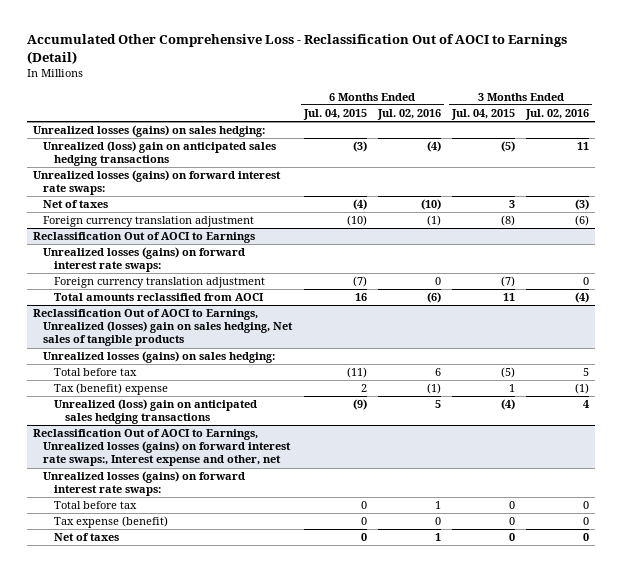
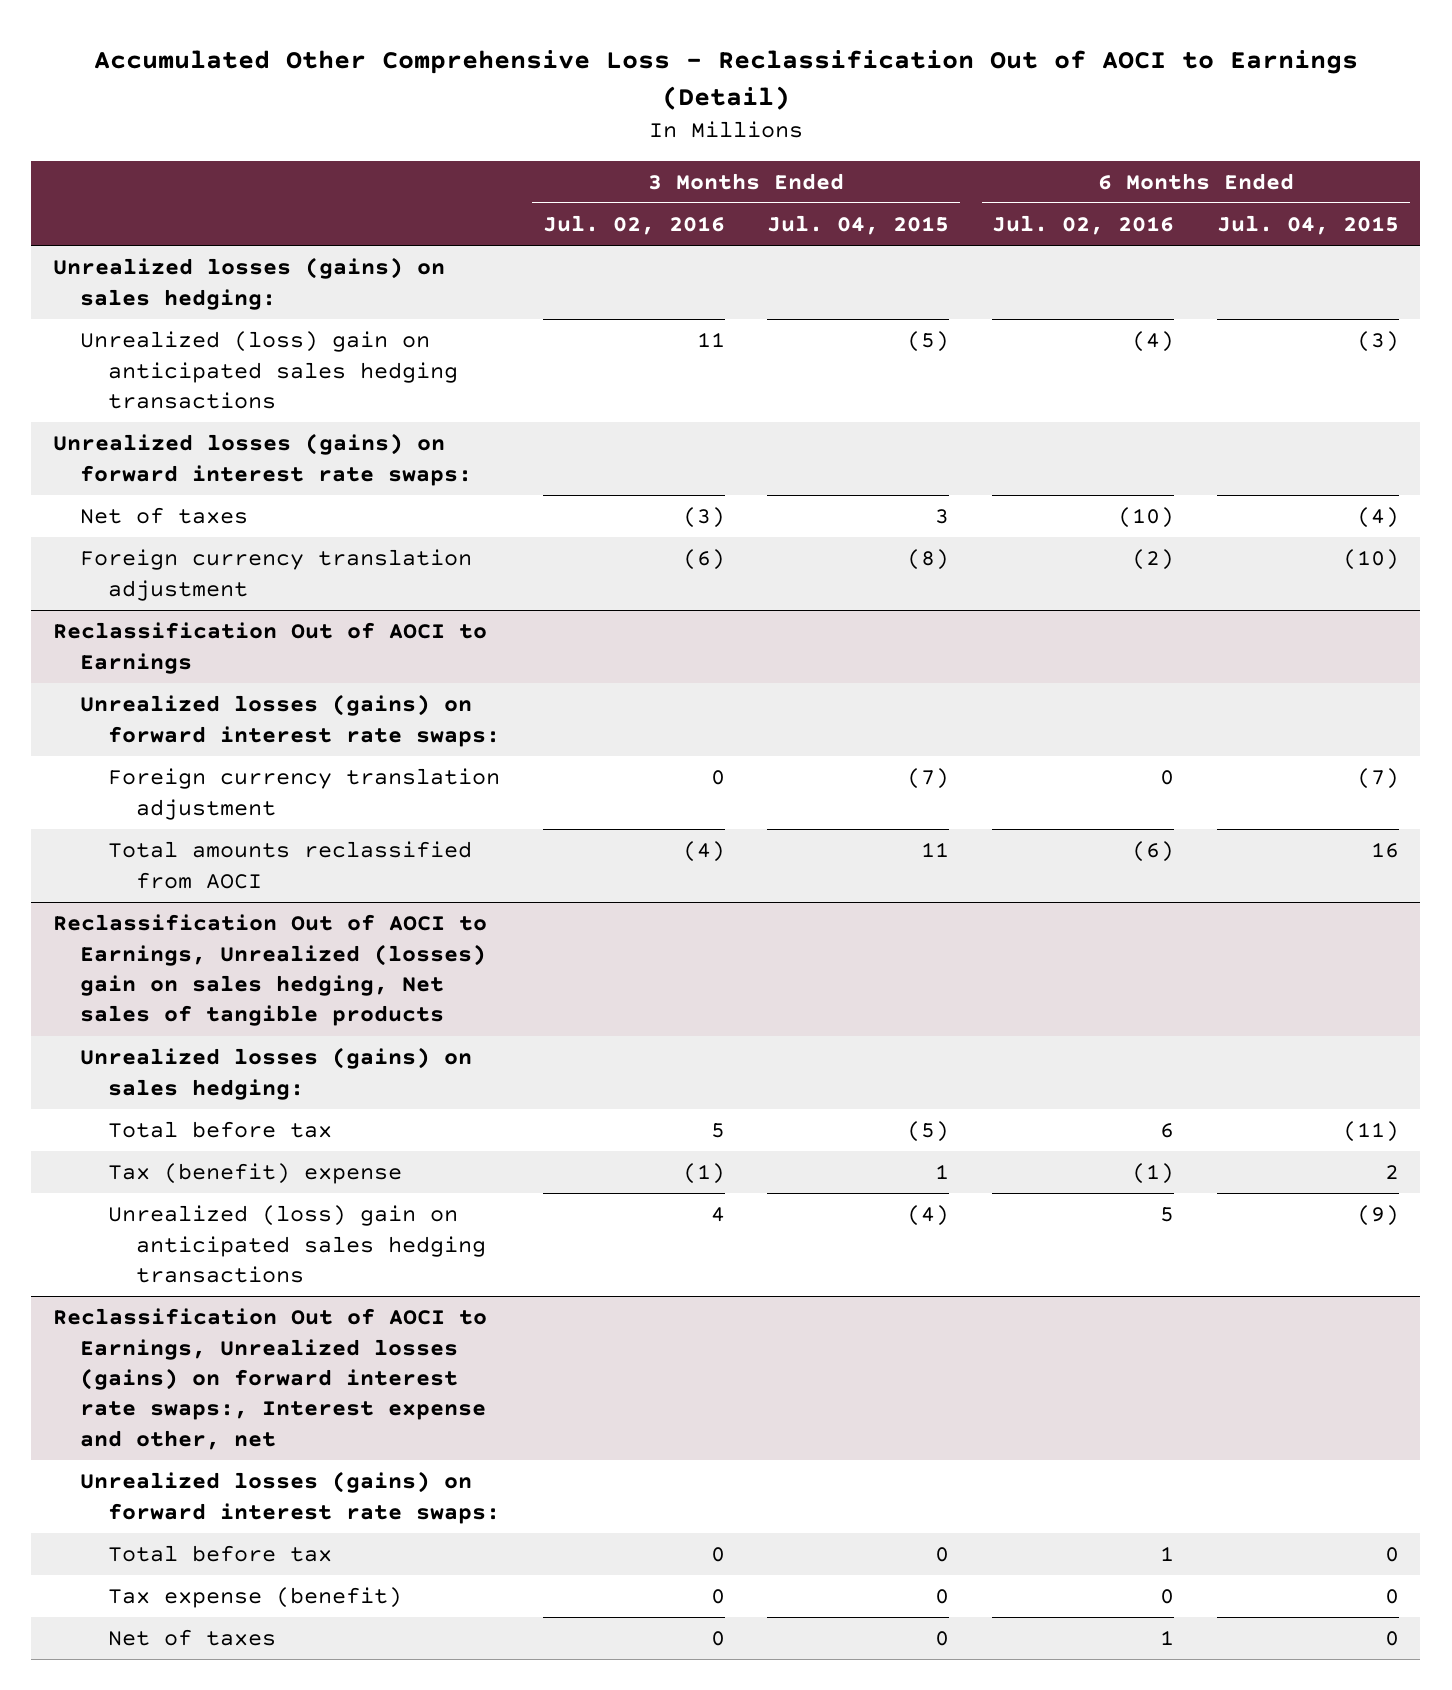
- | 6 Months Ended Jul. 04, 2015 | 6 Months Ended Jul. 02, 2016 | 3 Months Ended Jul. 04, 2015 | 3 Months Ended Jul. 02, 2016
+ | 3 Months Ended Jul. 02, 2016 | 3 Months Ended Jul. 04, 2015 | 6 Months Ended Jul. 02, 2016 | 6 Months Ended Jul. 04, 2015
- Foreign currency translation adjustment | (10) | (1) | (8) | (6)
+ Foreign currency translation adjustment | (6) | (8) | (2) | (10)

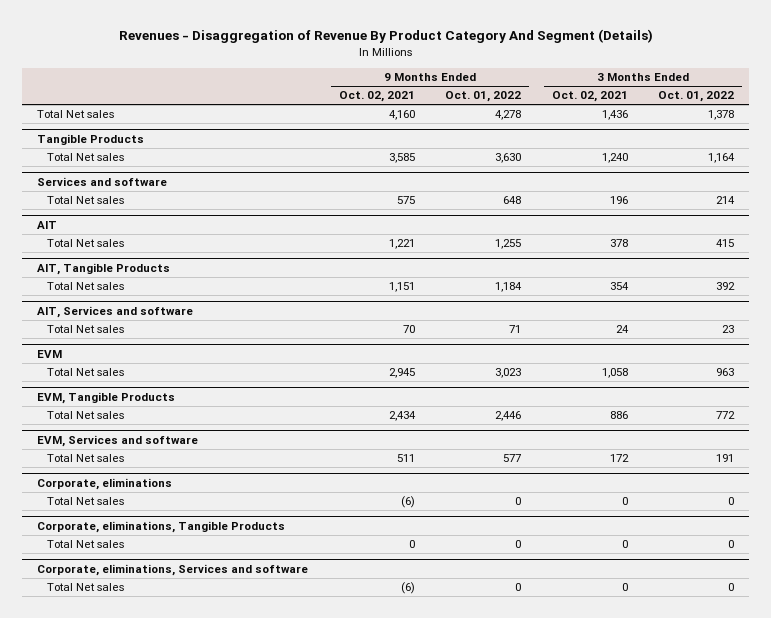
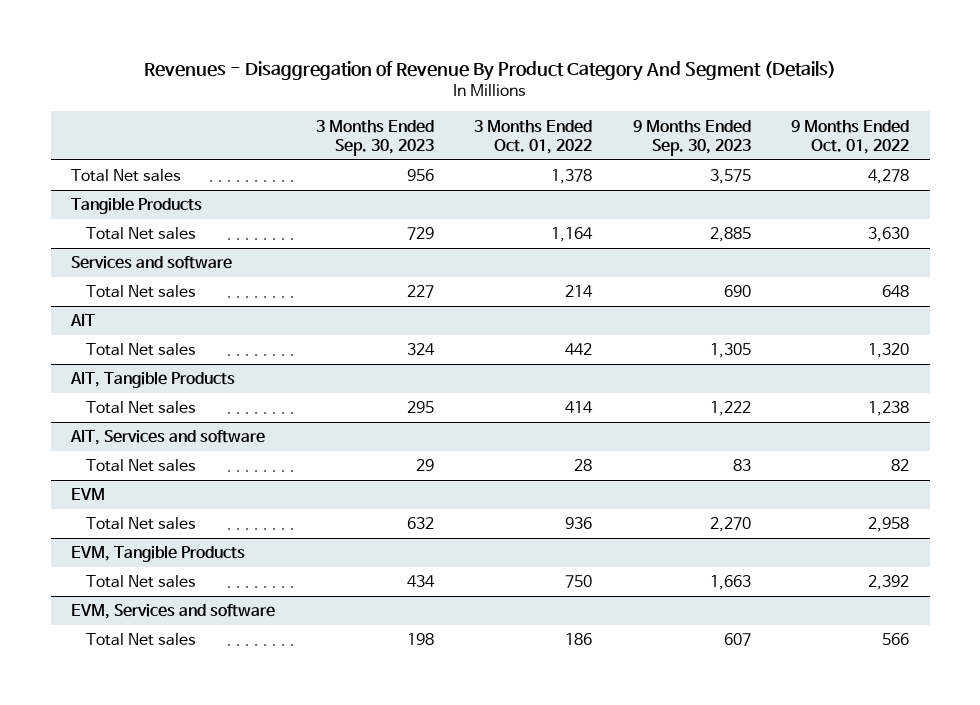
- | 9 Months Ended Oct. 02, 2021 | 9 Months Ended Oct. 01, 2022 | 3 Months Ended Oct. 02, 2021 | 3 Months Ended Oct. 01, 2022
+ | 3 Months Ended Sep. 30, 2023 | 3 Months Ended Oct. 01, 2022 | 9 Months Ended Sep. 30, 2023 | 9 Months Ended Oct. 01, 2022
@ AIT
- Total Net sales | 1,221 | 1,255 | 378 | 415
+ Total Net sales | 324 | 442 | 1,305 | 1,320
@ AIT, Tangible Products
- Total Net sales | 1,151 | 1,184 | 354 | 392
+ Total Net sales | 295 | 414 | 1,222 | 1,238
@ AIT, Services and software
- Total Net sales | 70 | 71 | 24 | 23
+ Total Net sales | 29 | 28 | 83 | 82
@ EVM
- Total Net sales | 2,945 | 3,023 | 1,058 | 963
+ Total Net sales | 632 | 936 | 2,270 | 2,958
@ EVM, Tangible Products
- Total Net sales | 2,434 | 2,446 | 886 | 772
+ Total Net sales | 434 | 750 | 1,663 | 2,392
@ EVM, Services and software
- Total Net sales | 511 | 577 | 172 | 191
- Corporate, eliminations
- Total Net sales | (6) | 0 | 0 | 0
- Corporate, eliminations, Tangible Products
- Total Net sales | 0 | 0 | 0 | 0
- Corporate, eliminations, Services and software
- Total Net sales | (6) | 0 | 0 | 0
@ EVM, Services and software
+ Total Net sales | 198 | 186 | 607 | 566

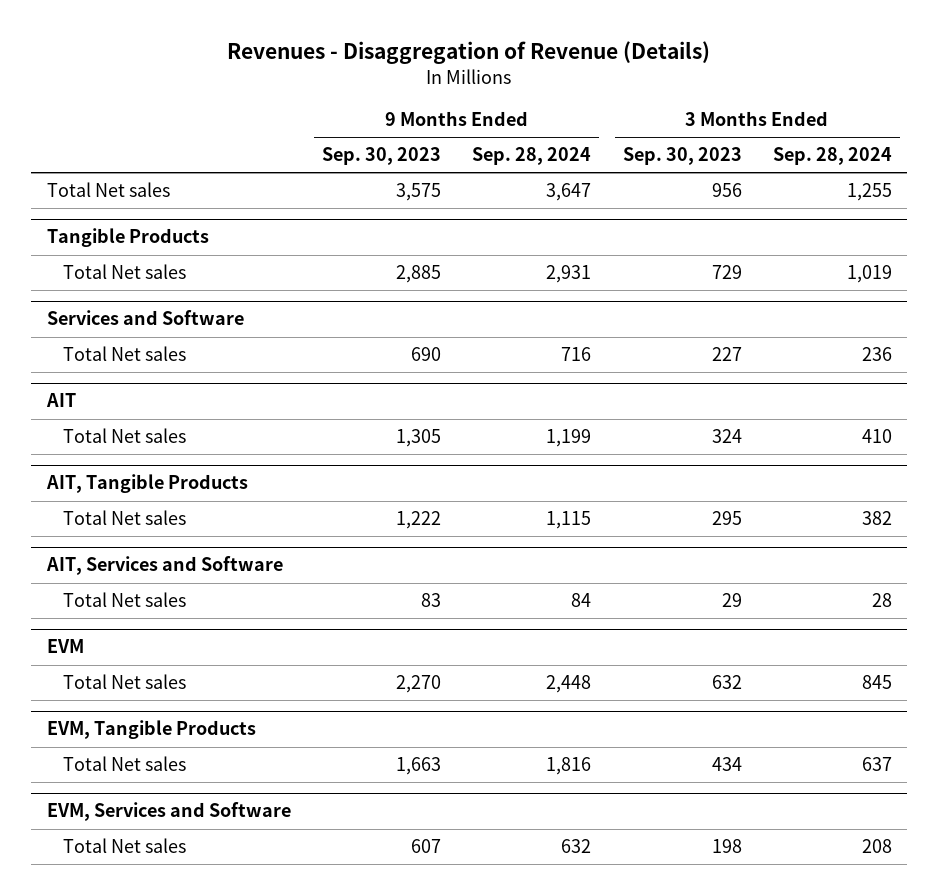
- Revenues - Disaggregation of Revenue By Product Category And Segment (Details)
+ Revenues - Disaggregation of Revenue (Details)
- | 3 Months Ended Sep. 30, 2023 | 3 Months Ended Oct. 01, 2022 | 9 Months Ended Sep. 30, 2023 | 9 Months Ended Oct. 01, 2022
+ | 9 Months Ended Sep. 30, 2023 | 9 Months Ended Sep. 28, 2024 | 3 Months Ended Sep. 30, 2023 | 3 Months Ended Sep. 28, 2024
- Services and software
+ Services and Software
- AIT, Services and software
+ AIT, Services and Software
- EVM, Services and software
+ EVM, Services and Software

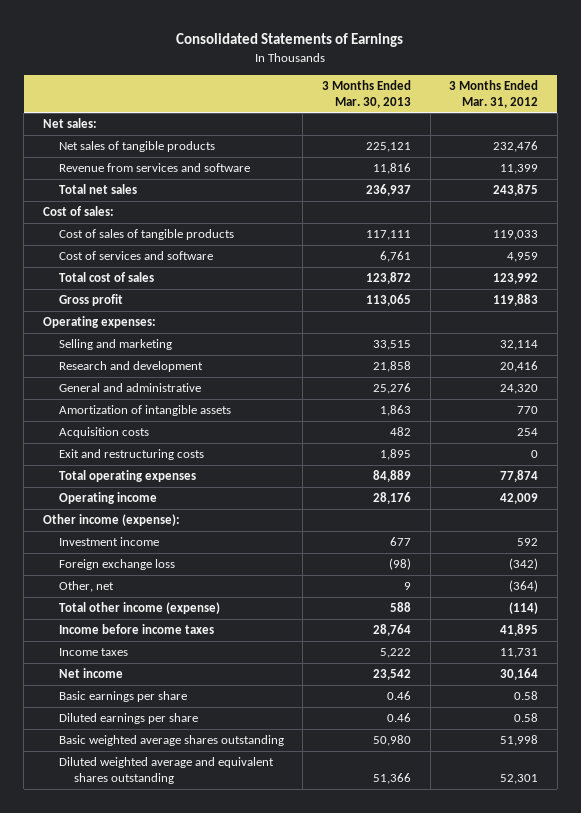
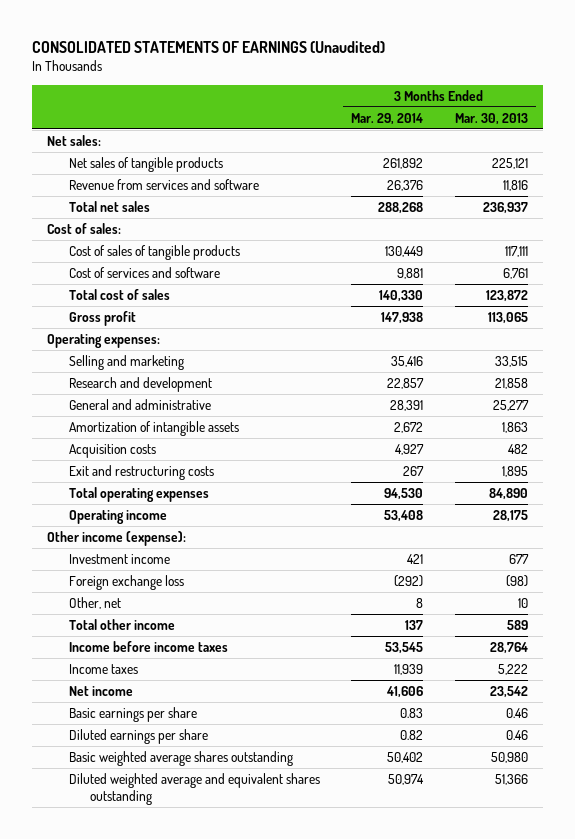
- Consolidated Statements of Earnings
+ CONSOLIDATED STATEMENTS OF EARNINGS (Unaudited)
- | 3 Months Ended Mar. 30, 2013 | 3 Months Ended Mar. 31, 2012
+ | 3 Months Ended Mar. 29, 2014 | 3 Months Ended Mar. 30, 2013
- General and administrative | 25,276 | 24,320
+ General and administrative | 28,391 | 25,277
- Total operating expenses | 84,889 | 77,874
- Operating income | 28,176 | 42,009
+ Total operating expenses | 94,530 | 84,890
+ Operating income | 53,408 | 28,175
- Other, net | 9 | (364)
- Total other income (expense) | 588 | (114)
+ Other, net | 8 | 10
+ Total other income | 137 | 589

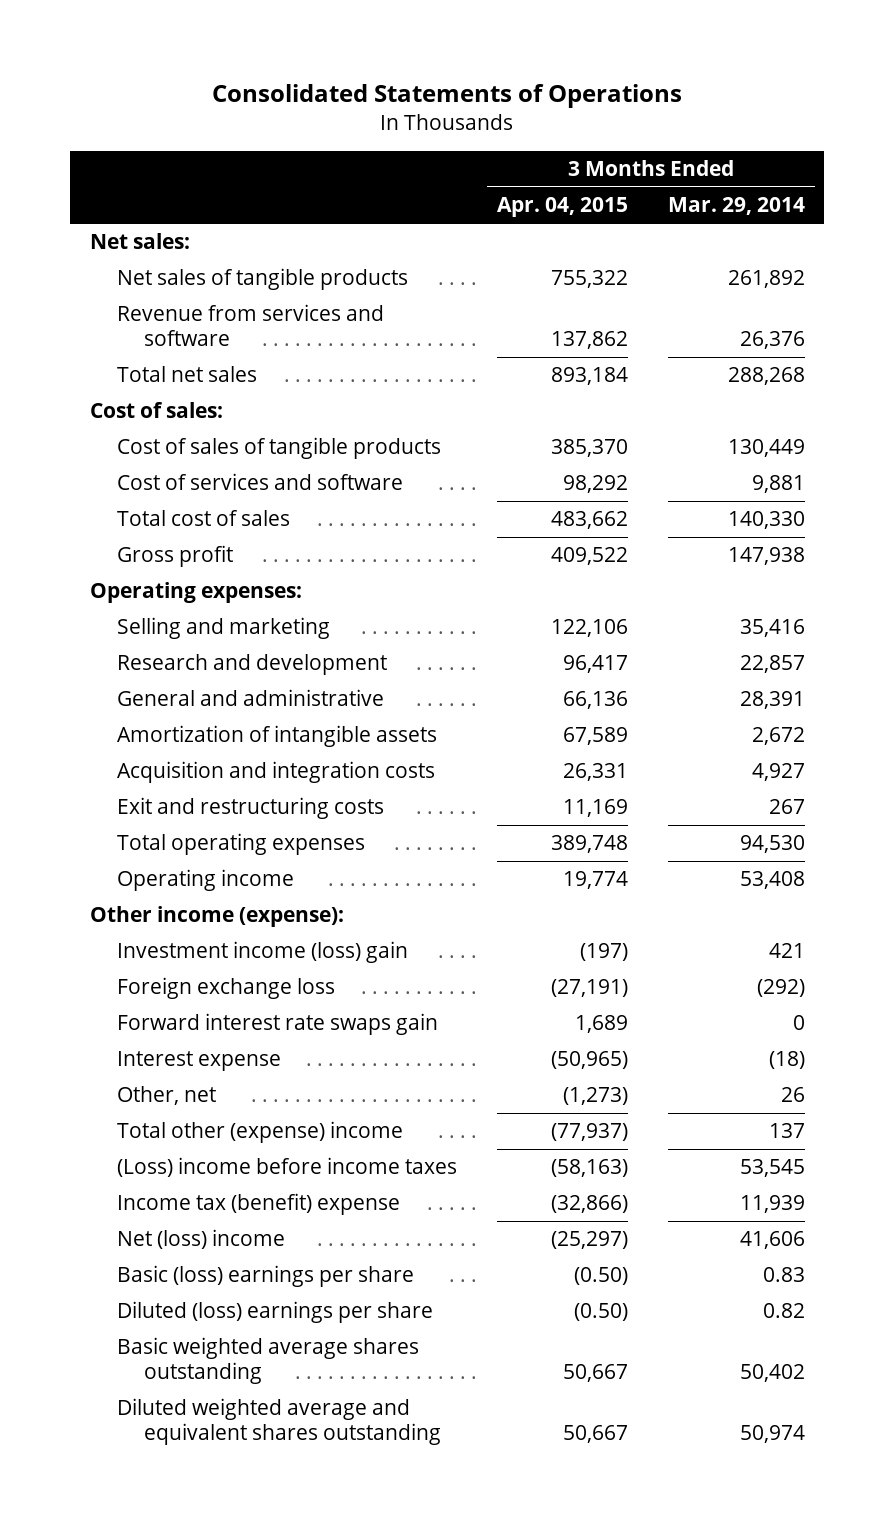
- CONSOLIDATED STATEMENTS OF EARNINGS (Unaudited)
+ Consolidated Statements of Operations
- | 3 Months Ended Mar. 29, 2014 | 3 Months Ended Mar. 30, 2013
+ | 3 Months Ended Apr. 04, 2015 | 3 Months Ended Mar. 29, 2014
- Acquisition costs | 4,927 | 482
+ Acquisition and integration costs | 26,331 | 4,927
- Investment income | 421 | 677
+ Investment income (loss) gain | (197) | 421
- Other, net | 8 | 10
- Total other income | 137 | 589
- Income before income taxes | 53,545 | 28,764
- Income taxes | 11,939 | 5,222
- Net income | 41,606 | 23,542
- Basic earnings per share | 0.83 | 0.46
- Diluted earnings per share | 0.82 | 0.46
+ Forward interest rate swaps gain | 1,689 | 0
+ Interest expense | (50,965) | (18)
+ Other, net | (1,273) | 26
+ Total other (expense) income | (77,937) | 137
+ (Loss) income before income taxes | (58,163) | 53,545
+ Income tax (benefit) expense | (32,866) | 11,939
+ Net (loss) income | (25,297) | 41,606
+ Basic (loss) earnings per share | (0.50) | 0.83
+ Diluted (loss) earnings per share | (0.50) | 0.82

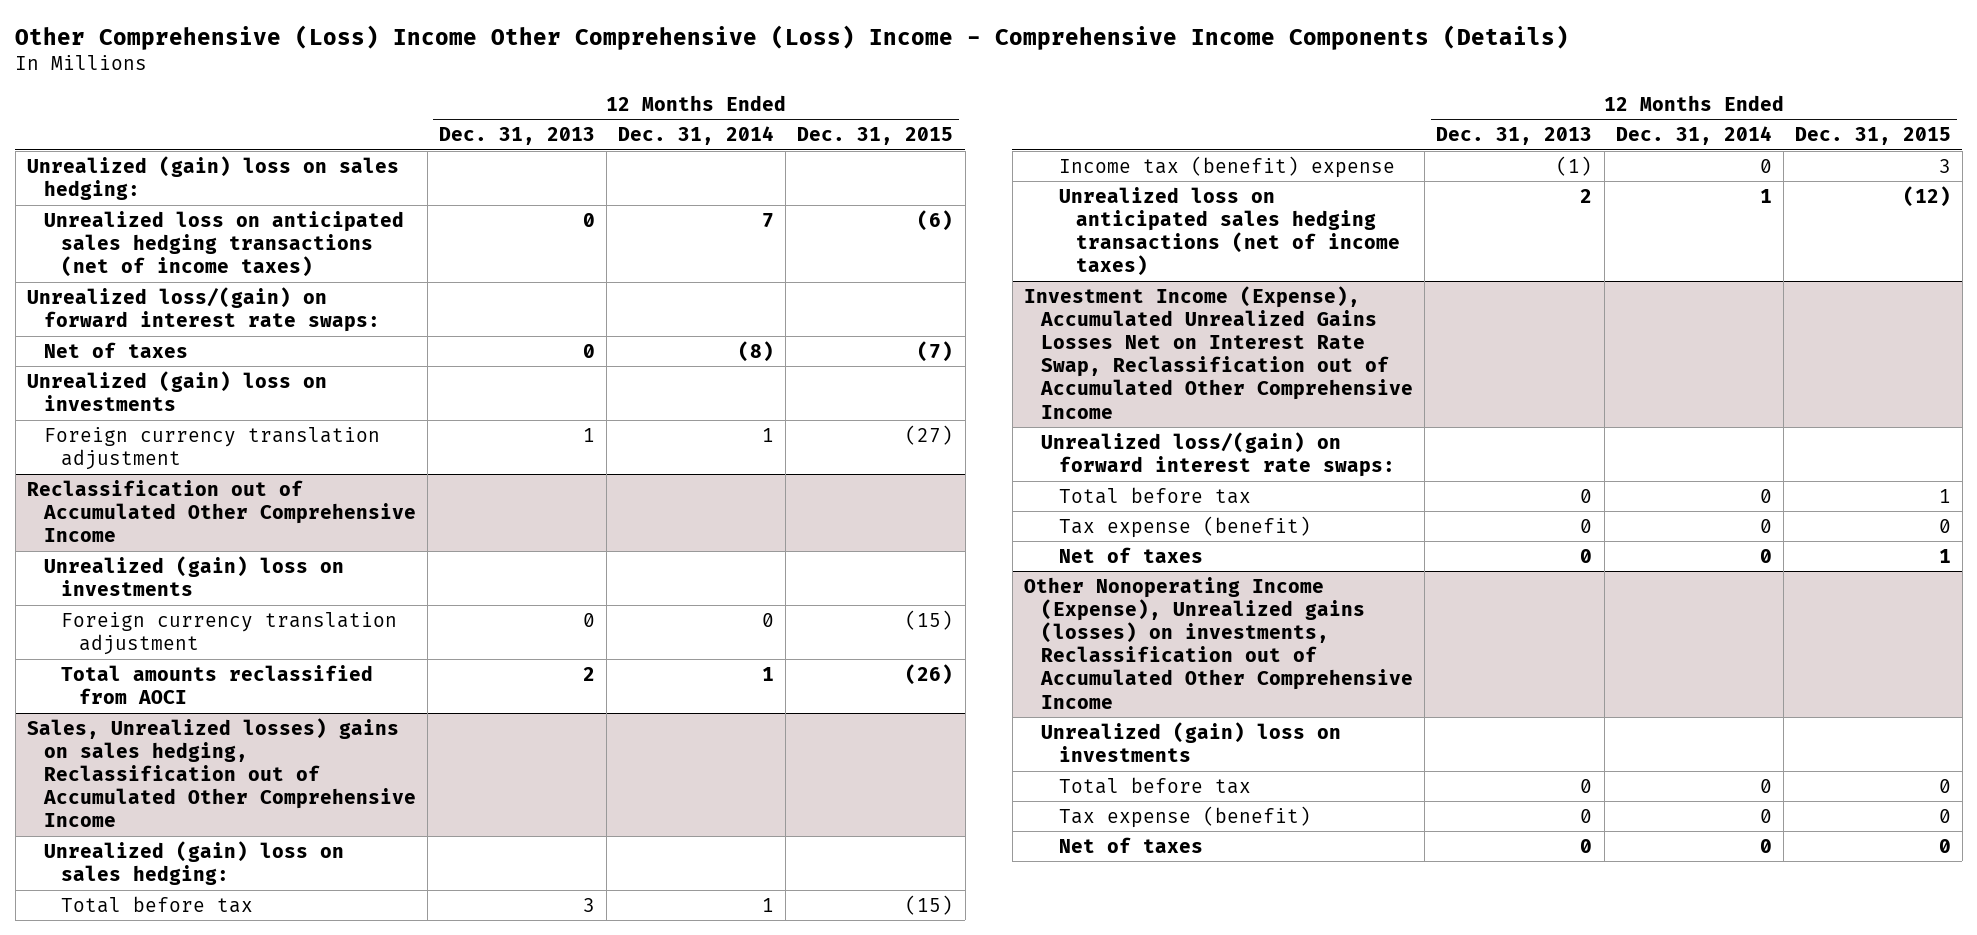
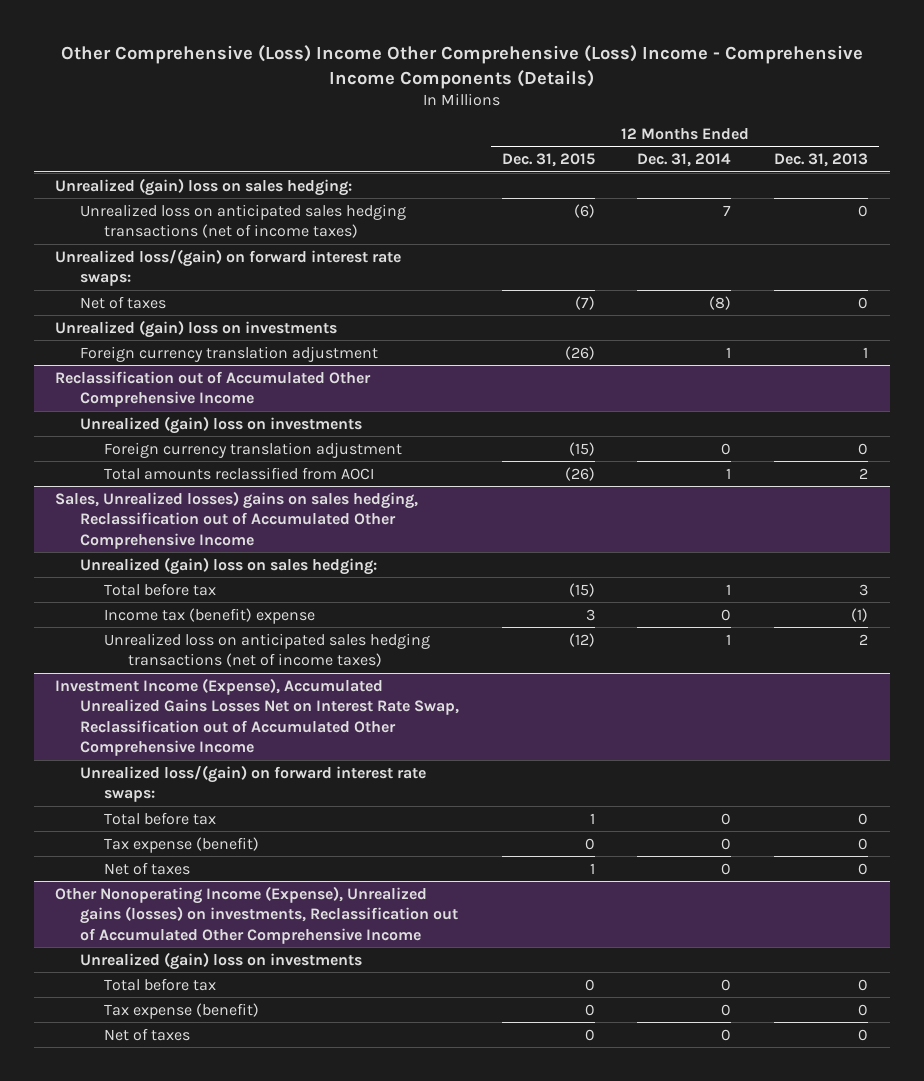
- | 12 Months Ended Dec. 31, 2013 | 12 Months Ended Dec. 31, 2014 | 12 Months Ended Dec. 31, 2015
+ | 12 Months Ended Dec. 31, 2015 | 12 Months Ended Dec. 31, 2014 | 12 Months Ended Dec. 31, 2013
- Foreign currency translation adjustment | 1 | 1 | (27)
+ Foreign currency translation adjustment | (26) | 1 | 1

